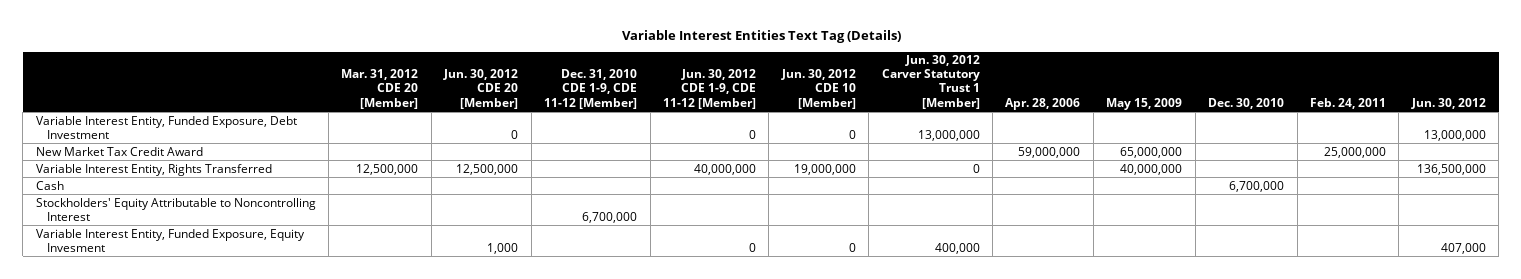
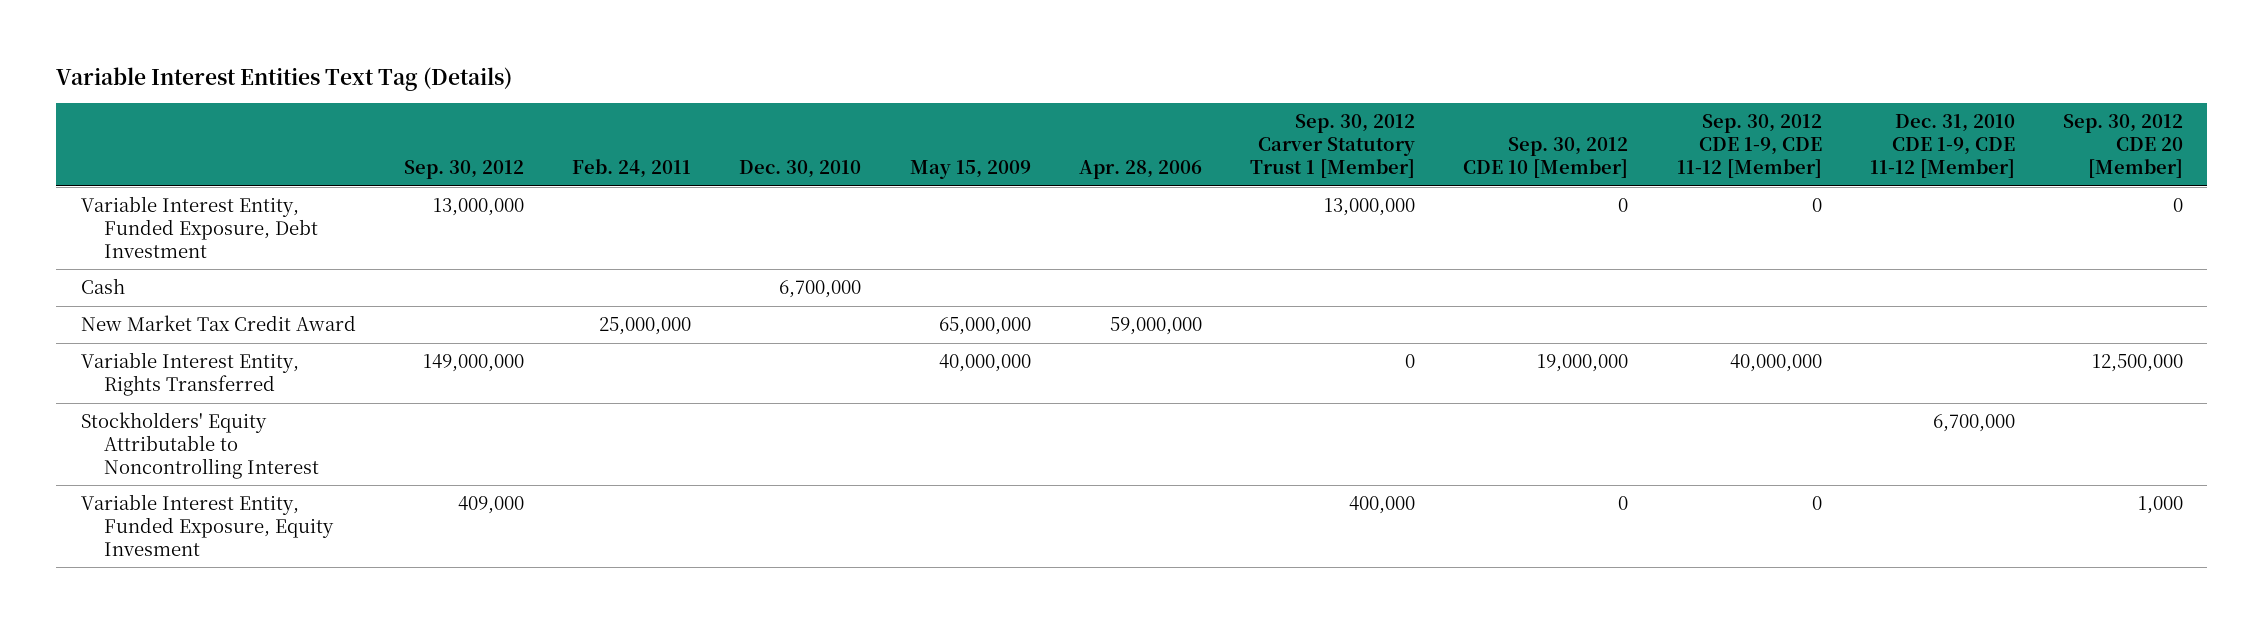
- | Mar. 31, 2012 CDE 20 [Member] | Jun. 30, 2012 CDE 20 [Member] | Dec. 31, 2010 CDE 1-9, CDE 11-12 [Member] | Jun. 30, 2012 CDE 1-9, CDE 11-12 [Member] | Jun. 30, 2012 CDE 10 [Member] | Jun. 30, 2012 Carver Statutory Trust 1 [Member] | Apr. 28, 2006 | May 15, 2009 | Dec. 30, 2010 | Feb. 24, 2011 | Jun. 30, 2012
+ | Sep. 30, 2012 | Feb. 24, 2011 | Dec. 30, 2010 | May 15, 2009 | Apr. 28, 2006 | Sep. 30, 2012 Carver Statutory Trust 1 [Member] | Sep. 30, 2012 CDE 10 [Member] | Sep. 30, 2012 CDE 1-9, CDE 11-12 [Member] | Dec. 31, 2010 CDE 1-9, CDE 11-12 [Member] | Sep. 30, 2012 CDE 20 [Member]
moved up: Cash | | | 6,700,000 | | | | | | |

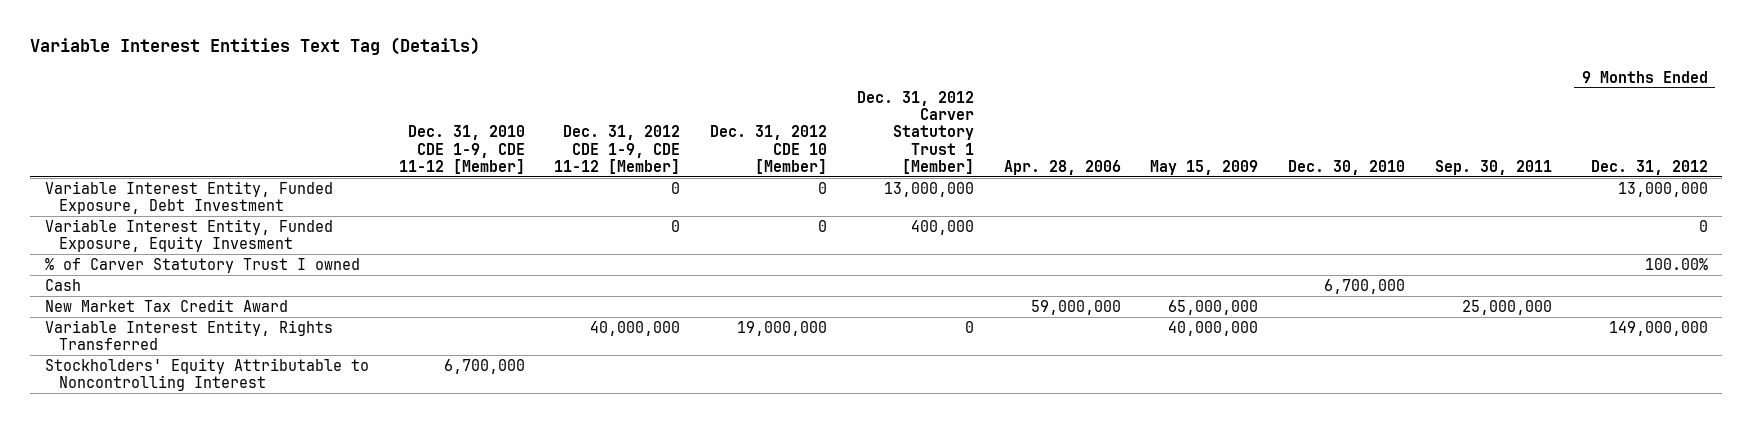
- | Sep. 30, 2012 | Feb. 24, 2011 | Dec. 30, 2010 | May 15, 2009 | Apr. 28, 2006 | Sep. 30, 2012 Carver Statutory Trust 1 [Member] | Sep. 30, 2012 CDE 10 [Member] | Sep. 30, 2012 CDE 1-9, CDE 11-12 [Member] | Dec. 31, 2010 CDE 1-9, CDE 11-12 [Member] | Sep. 30, 2012 CDE 20 [Member]
+ | Dec. 31, 2010 CDE 1-9, CDE 11-12 [Member] | Dec. 31, 2012 CDE 1-9, CDE 11-12 [Member] | Dec. 31, 2012 CDE 10 [Member] | Dec. 31, 2012 Carver Statutory Trust 1 [Member] | Apr. 28, 2006 | May 15, 2009 | Dec. 30, 2010 | Sep. 30, 2011 | 9 Months Ended Dec. 31, 2012
moved up: Variable Interest Entity, Funded Exposure, Equity Invesment | | 0 | 0 | 400,000 | | | | | 0
+ % of Carver Statutory Trust I owned | | | | | | | | | 100.00%

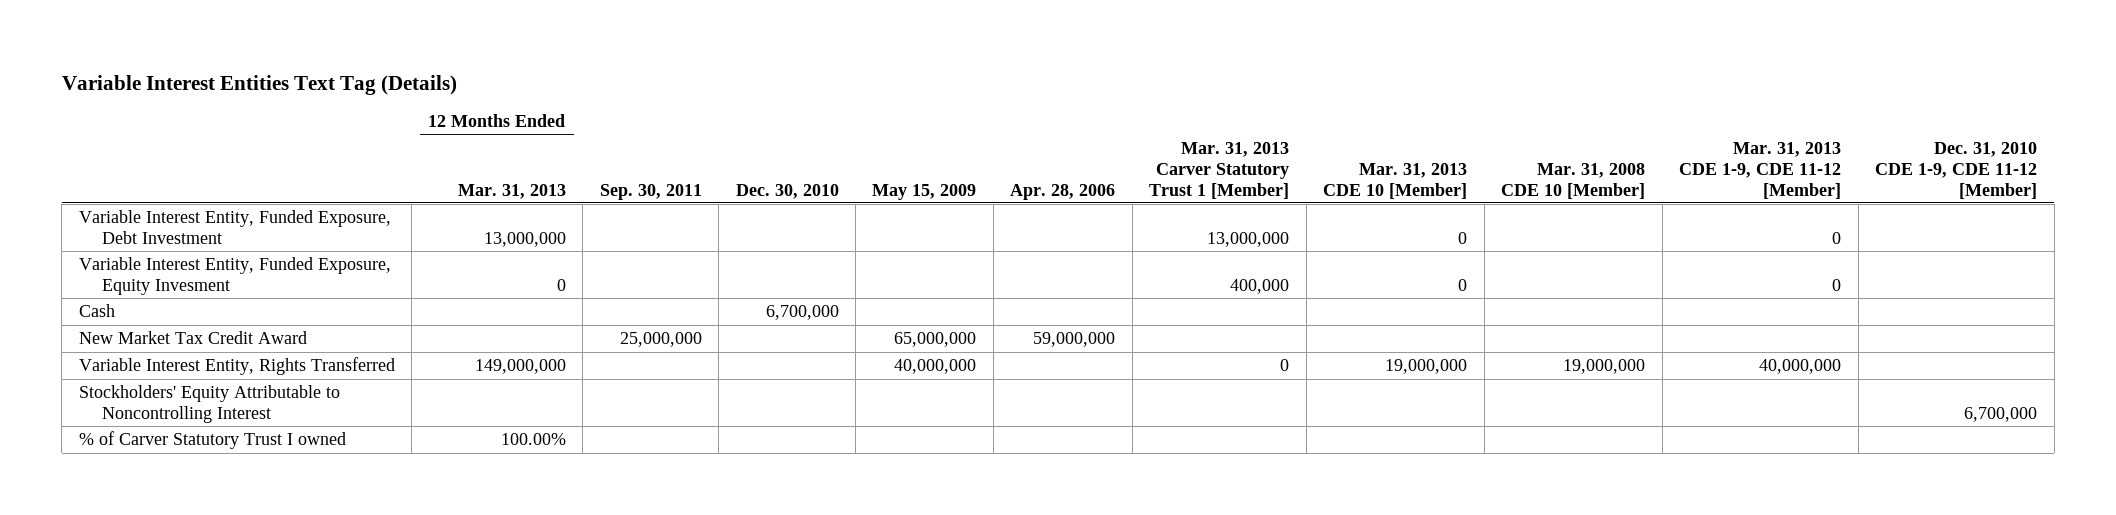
- | Dec. 31, 2010 CDE 1-9, CDE 11-12 [Member] | Dec. 31, 2012 CDE 1-9, CDE 11-12 [Member] | Dec. 31, 2012 CDE 10 [Member] | Dec. 31, 2012 Carver Statutory Trust 1 [Member] | Apr. 28, 2006 | May 15, 2009 | Dec. 30, 2010 | Sep. 30, 2011 | 9 Months Ended Dec. 31, 2012
+ | 12 Months Ended Mar. 31, 2013 | Sep. 30, 2011 | Dec. 30, 2010 | May 15, 2009 | Apr. 28, 2006 | Mar. 31, 2013 Carver Statutory Trust 1 [Member] | Mar. 31, 2013 CDE 10 [Member] | Mar. 31, 2008 CDE 10 [Member] | Mar. 31, 2013 CDE 1-9, CDE 11-12 [Member] | Dec. 31, 2010 CDE 1-9, CDE 11-12 [Member]
moved down: % of Carver Statutory Trust I owned | 100.00% | | | | | | | | |

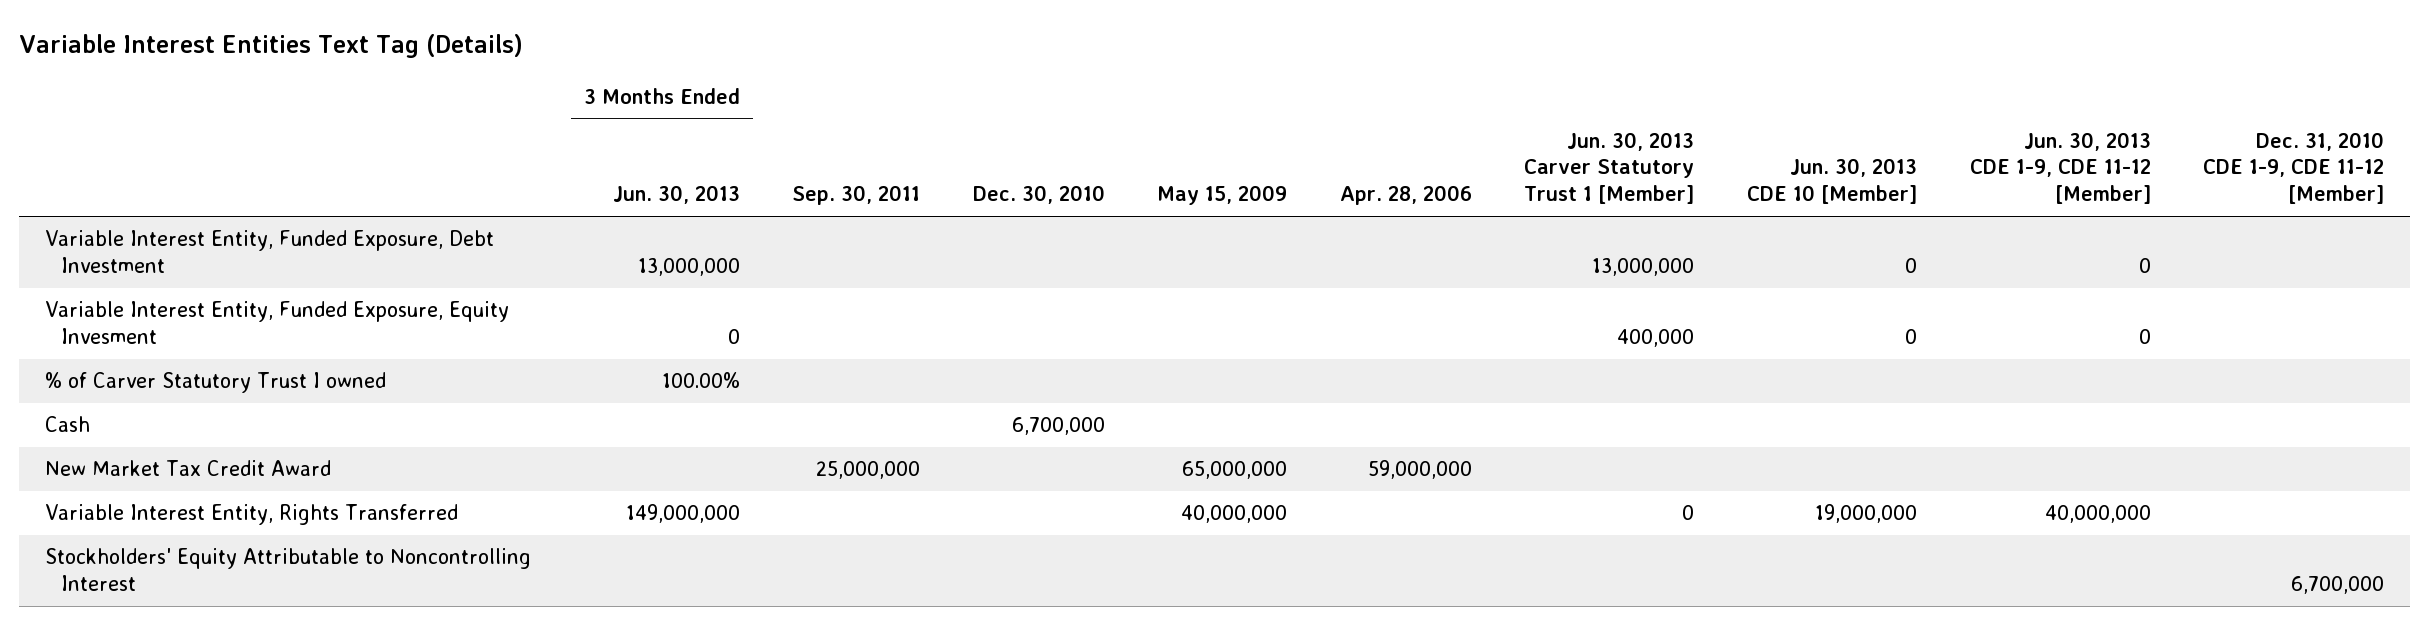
- | 12 Months Ended Mar. 31, 2013 | Sep. 30, 2011 | Dec. 30, 2010 | May 15, 2009 | Apr. 28, 2006 | Mar. 31, 2013 Carver Statutory Trust 1 [Member] | Mar. 31, 2013 CDE 10 [Member] | Mar. 31, 2008 CDE 10 [Member] | Mar. 31, 2013 CDE 1-9, CDE 11-12 [Member] | Dec. 31, 2010 CDE 1-9, CDE 11-12 [Member]
+ | 3 Months Ended Jun. 30, 2013 | Sep. 30, 2011 | Dec. 30, 2010 | May 15, 2009 | Apr. 28, 2006 | Jun. 30, 2013 Carver Statutory Trust 1 [Member] | Jun. 30, 2013 CDE 10 [Member] | Jun. 30, 2013 CDE 1-9, CDE 11-12 [Member] | Dec. 31, 2010 CDE 1-9, CDE 11-12 [Member]
moved up: % of Carver Statutory Trust I owned | 100.00% | | | | | | | |

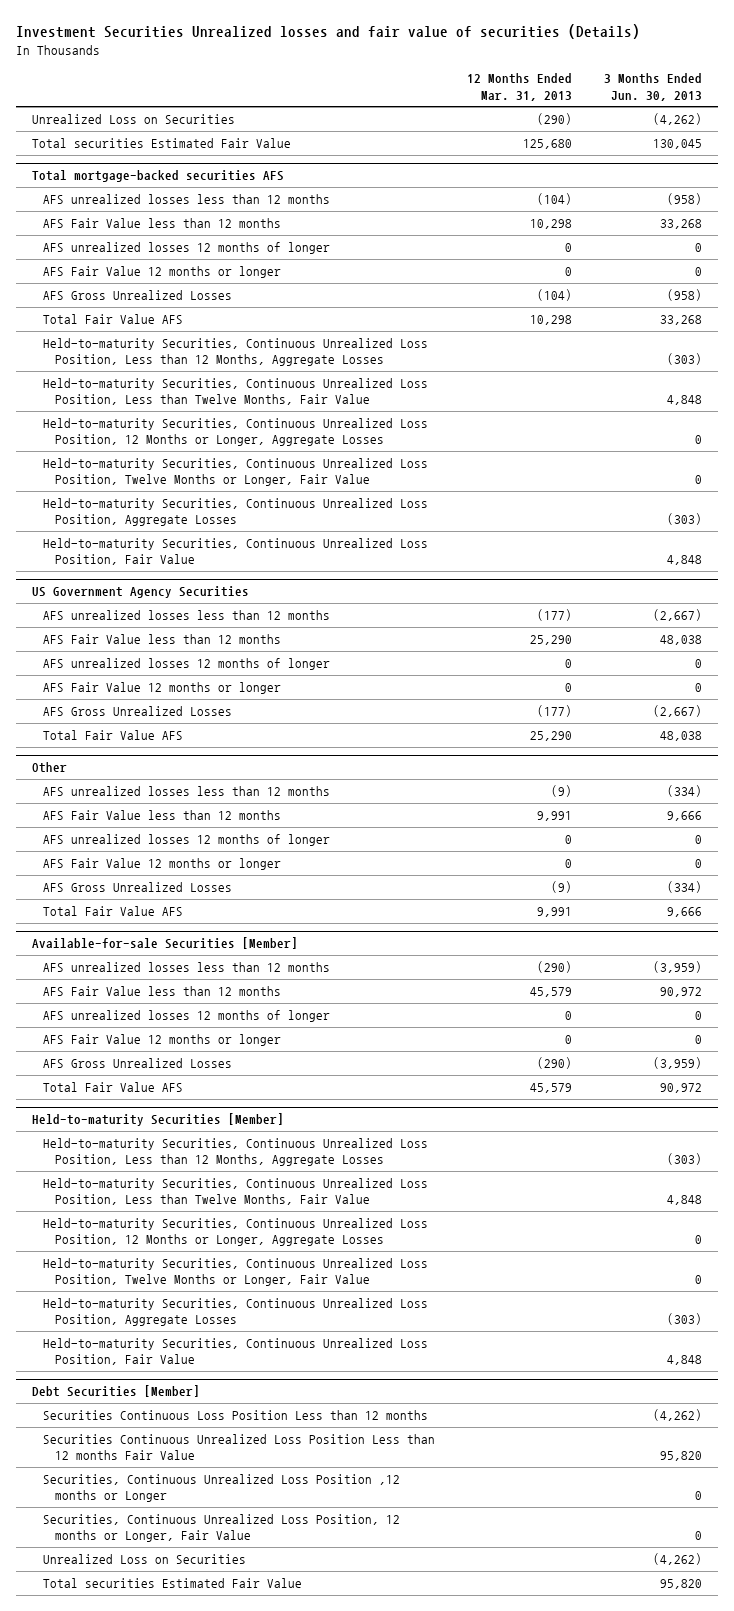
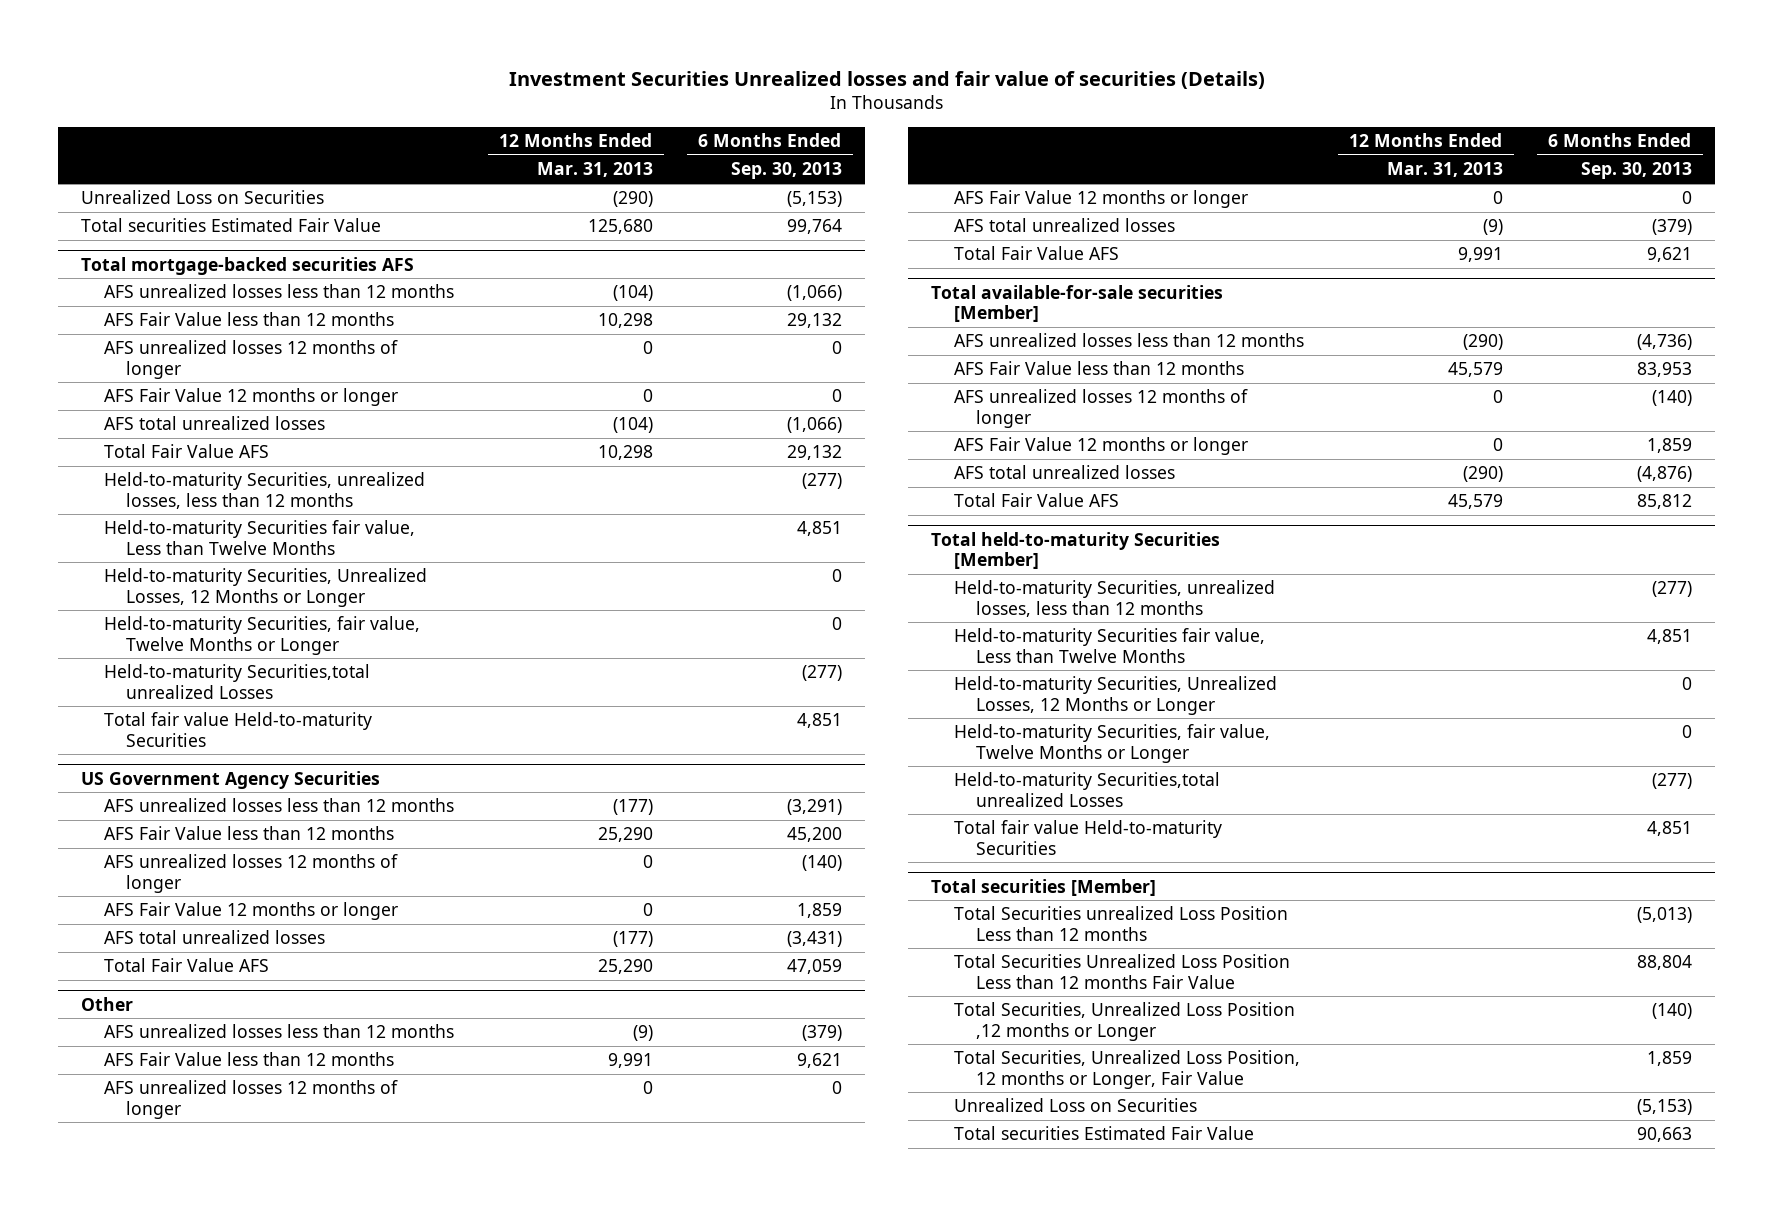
- | 12 Months Ended Mar. 31, 2013 | 3 Months Ended Jun. 30, 2013
+ | 12 Months Ended Mar. 31, 2013 | 6 Months Ended Sep. 30, 2013
@ Total mortgage-backed securities AFS
- AFS Gross Unrealized Losses | (104) | (958)
+ AFS total unrealized losses | (104) | (1,066)
- Held-to-maturity Securities, Continuous Unrealized Loss Position, Less than 12 Months, Aggregate Losses | | (303)
- Held-to-maturity Securities, Continuous Unrealized Loss Position, Less than Twelve Months, Fair Value | | 4,848
- Held-to-maturity Securities, Continuous Unrealized Loss Position, 12 Months or Longer, Aggregate Losses | | 0
- Held-to-maturity Securities, Continuous Unrealized Loss Position, Twelve Months or Longer, Fair Value | | 0
- Held-to-maturity Securities, Continuous Unrealized Loss Position, Aggregate Losses | | (303)
- Held-to-maturity Securities, Continuous Unrealized Loss Position, Fair Value | | 4,848
+ Held-to-maturity Securities, unrealized losses, less than 12 months | | (277)
+ Held-to-maturity Securities fair value, Less than Twelve Months | | 4,851
+ Held-to-maturity Securities, Unrealized Losses, 12 Months or Longer | | 0
+ Held-to-maturity Securities, fair value, Twelve Months or Longer | | 0
+ Held-to-maturity Securities,total unrealized Losses | | (277)
+ Total fair value Held-to-maturity Securities | | 4,851
@ US Government Agency Securities
- AFS Gross Unrealized Losses | (177) | (2,667)
+ AFS total unrealized losses | (177) | (3,431)
@ Other
- AFS Gross Unrealized Losses | (9) | (334)
+ AFS total unrealized losses | (9) | (379)
- Available-for-sale Securities [Member]
+ Total available-for-sale securities [Member]
- AFS Gross Unrealized Losses | (290) | (3,959)
+ AFS total unrealized losses | (290) | (4,876)
- Held-to-maturity Securities [Member]
- Held-to-maturity Securities, Continuous Unrealized Loss Position, Less than 12 Months, Aggregate Losses | | (303)
- Held-to-maturity Securities, Continuous Unrealized Loss Position, Less than Twelve Months, Fair Value | | 4,848
- Held-to-maturity Securities, Continuous Unrealized Loss Position, 12 Months or Longer, Aggregate Losses | | 0
- Held-to-maturity Securities, Continuous Unrealized Loss Position, Twelve Months or Longer, Fair Value | | 0
- Held-to-maturity Securities, Continuous Unrealized Loss Position, Aggregate Losses | | (303)
- Held-to-maturity Securities, Continuous Unrealized Loss Position, Fair Value | | 4,848
- Debt Securities [Member]
- Securities Continuous Loss Position Less than 12 months | | (4,262)
- Securities Continuous Unrealized Loss Position Less than 12 months Fair Value | | 95,820
- Securities, Continuous Unrealized Loss Position ,12 months or Longer | | 0
- Securities, Continuous Unrealized Loss Position, 12 months or Longer, Fair Value | | 0
- Unrealized Loss on Securities | | (4,262)
- Total securities Estimated Fair Value | | 95,820
+ Total held-to-maturity Securities [Member]
+ Held-to-maturity Securities, unrealized losses, less than 12 months | | (277)
+ Held-to-maturity Securities fair value, Less than Twelve Months | | 4,851
+ Held-to-maturity Securities, Unrealized Losses, 12 Months or Longer | | 0
+ Held-to-maturity Securities, fair value, Twelve Months or Longer | | 0
+ Held-to-maturity Securities,total unrealized Losses | | (277)
+ Total fair value Held-to-maturity Securities | | 4,851
+ Total securities [Member]
+ Total Securities unrealized Loss Position Less than 12 months | | (5,013)
+ Total Securities Unrealized Loss Position Less than 12 months Fair Value | | 88,804
+ Total Securities, Unrealized Loss Position ,12 months or Longer | | (140)
+ Total Securities, Unrealized Loss Position, 12 months or Longer, Fair Value | | 1,859
+ Unrealized Loss on Securities | | (5,153)
+ Total securities Estimated Fair Value | | 90,663

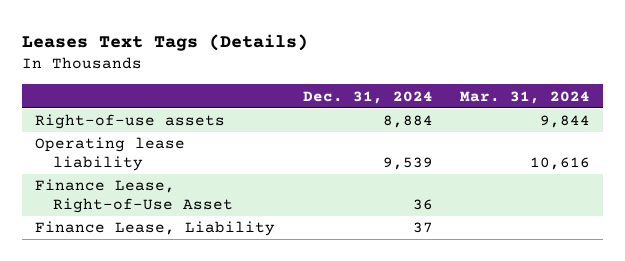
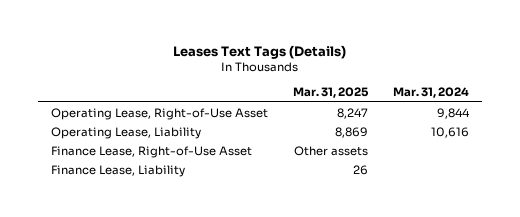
- | Dec. 31, 2024 | Mar. 31, 2024
+ | Mar. 31, 2025 | Mar. 31, 2024
- Right-of-use assets | 8,884 | 9,844
- Operating lease liability | 9,539 | 10,616
+ Operating Lease, Right-of-Use Asset | 8,247 | 9,844
+ Operating Lease, Liability | 8,869 | 10,616

